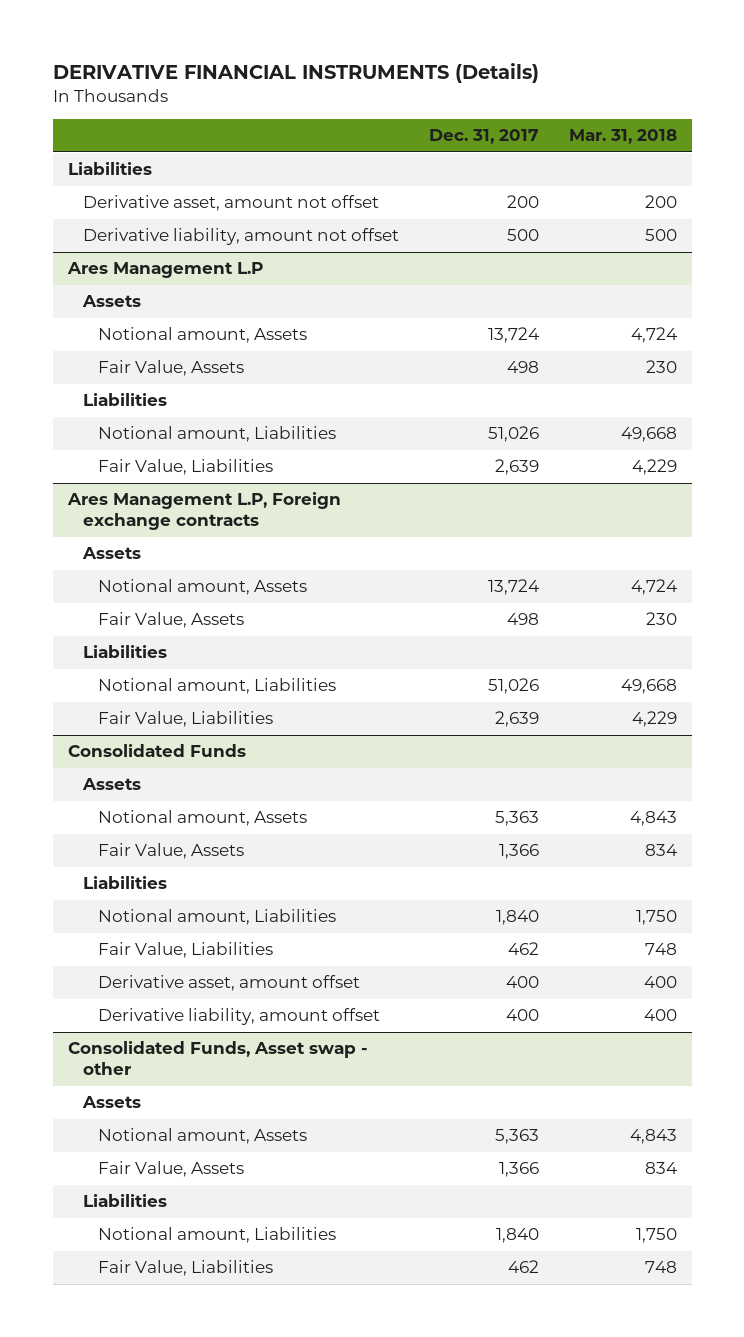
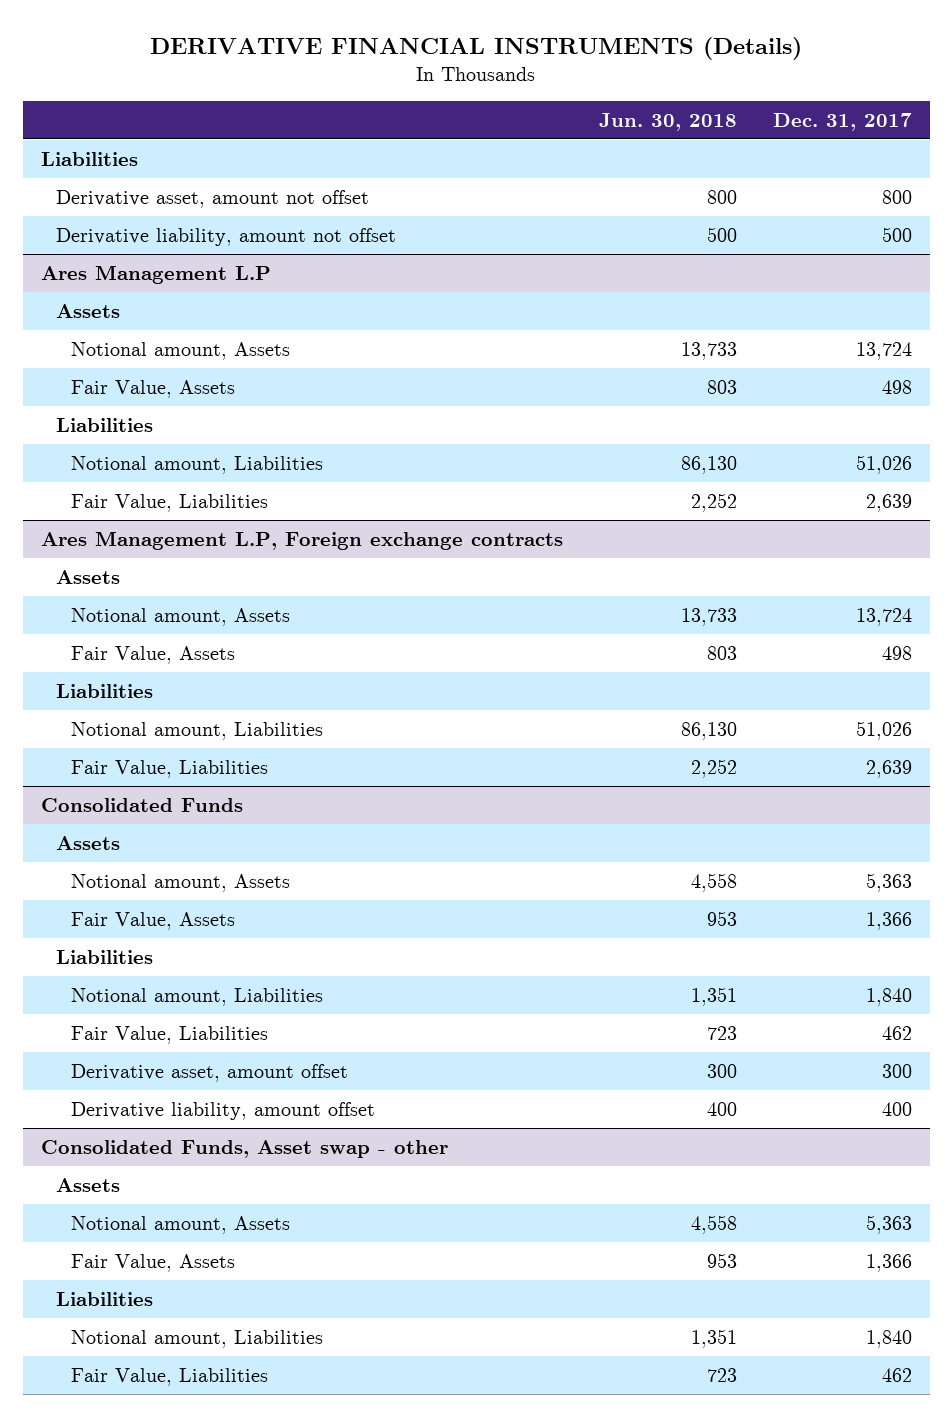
- | Dec. 31, 2017 | Mar. 31, 2018
+ | Jun. 30, 2018 | Dec. 31, 2017
- Derivative asset, amount not offset | 200 | 200
+ Derivative asset, amount not offset | 800 | 800
@ Consolidated Funds
- Derivative asset, amount offset | 400 | 400
+ Derivative asset, amount offset | 300 | 300

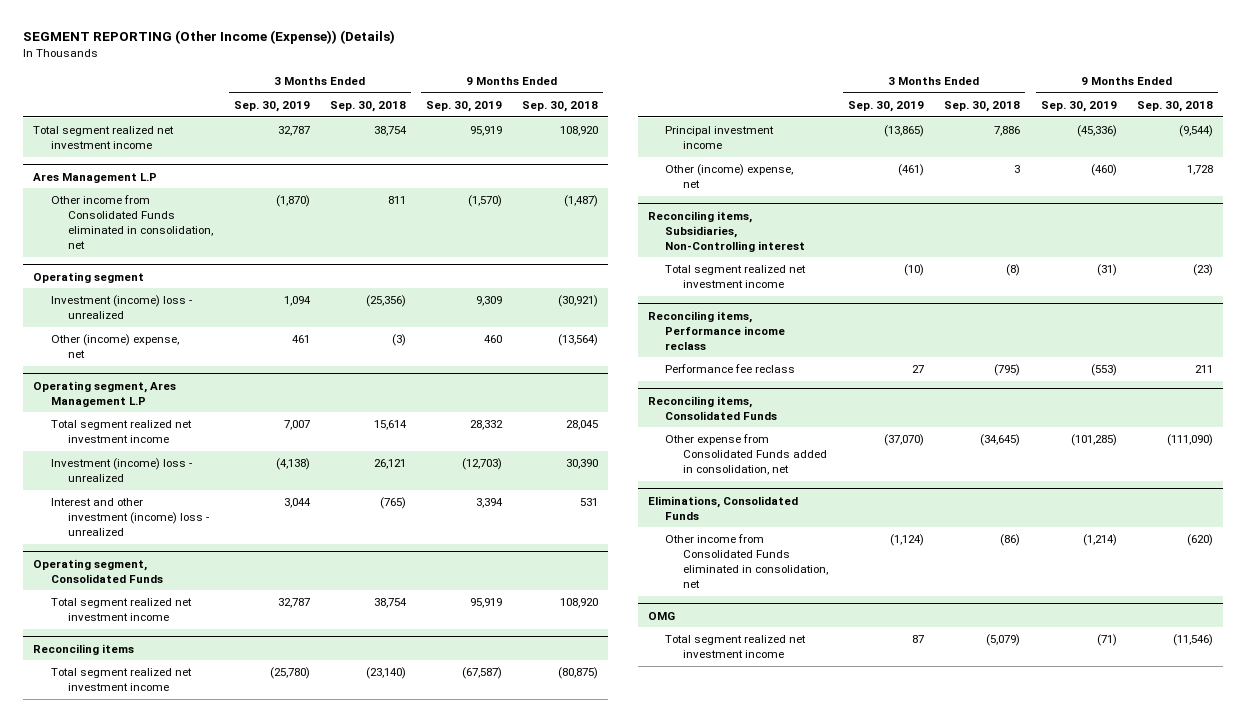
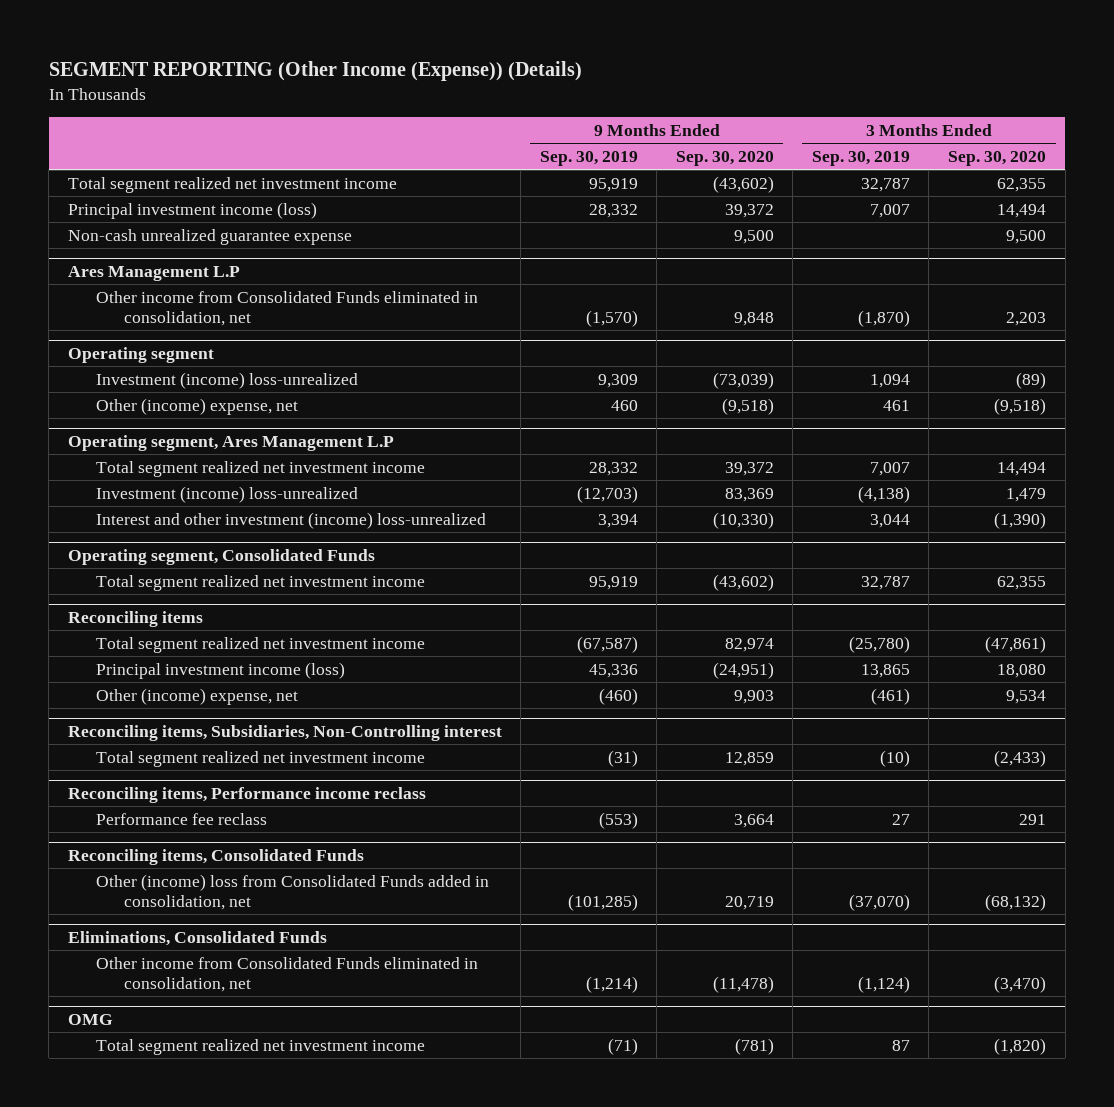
- | 3 Months Ended Sep. 30, 2019 | 3 Months Ended Sep. 30, 2018 | 9 Months Ended Sep. 30, 2019 | 9 Months Ended Sep. 30, 2018
+ | 9 Months Ended Sep. 30, 2019 | 9 Months Ended Sep. 30, 2020 | 3 Months Ended Sep. 30, 2019 | 3 Months Ended Sep. 30, 2020
+ Principal investment income (loss) | 28,332 | 39,372 | 7,007 | 14,494
+ Non-cash unrealized guarantee expense | | 9,500 | | 9,500
@ Operating segment
- Investment (income) loss - unrealized | 1,094 | (25,356) | 9,309 | (30,921)
+ Investment (income) loss-unrealized | 9,309 | (73,039) | 1,094 | (89)
@ Operating segment, Ares Management L.P
- Investment (income) loss - unrealized | (4,138) | 26,121 | (12,703) | 30,390
- Interest and other investment (income) loss - unrealized | 3,044 | (765) | 3,394 | 531
+ Investment (income) loss-unrealized | (12,703) | 83,369 | (4,138) | 1,479
+ Interest and other investment (income) loss-unrealized | 3,394 | (10,330) | 3,044 | (1,390)
@ Reconciling items
- Principal investment income | (13,865) | 7,886 | (45,336) | (9,544)
+ Principal investment income (loss) | 45,336 | (24,951) | 13,865 | 18,080
@ Reconciling items, Consolidated Funds
- Other expense from Consolidated Funds added in consolidation, net | (37,070) | (34,645) | (101,285) | (111,090)
+ Other (income) loss from Consolidated Funds added in consolidation, net | (101,285) | 20,719 | (37,070) | (68,132)

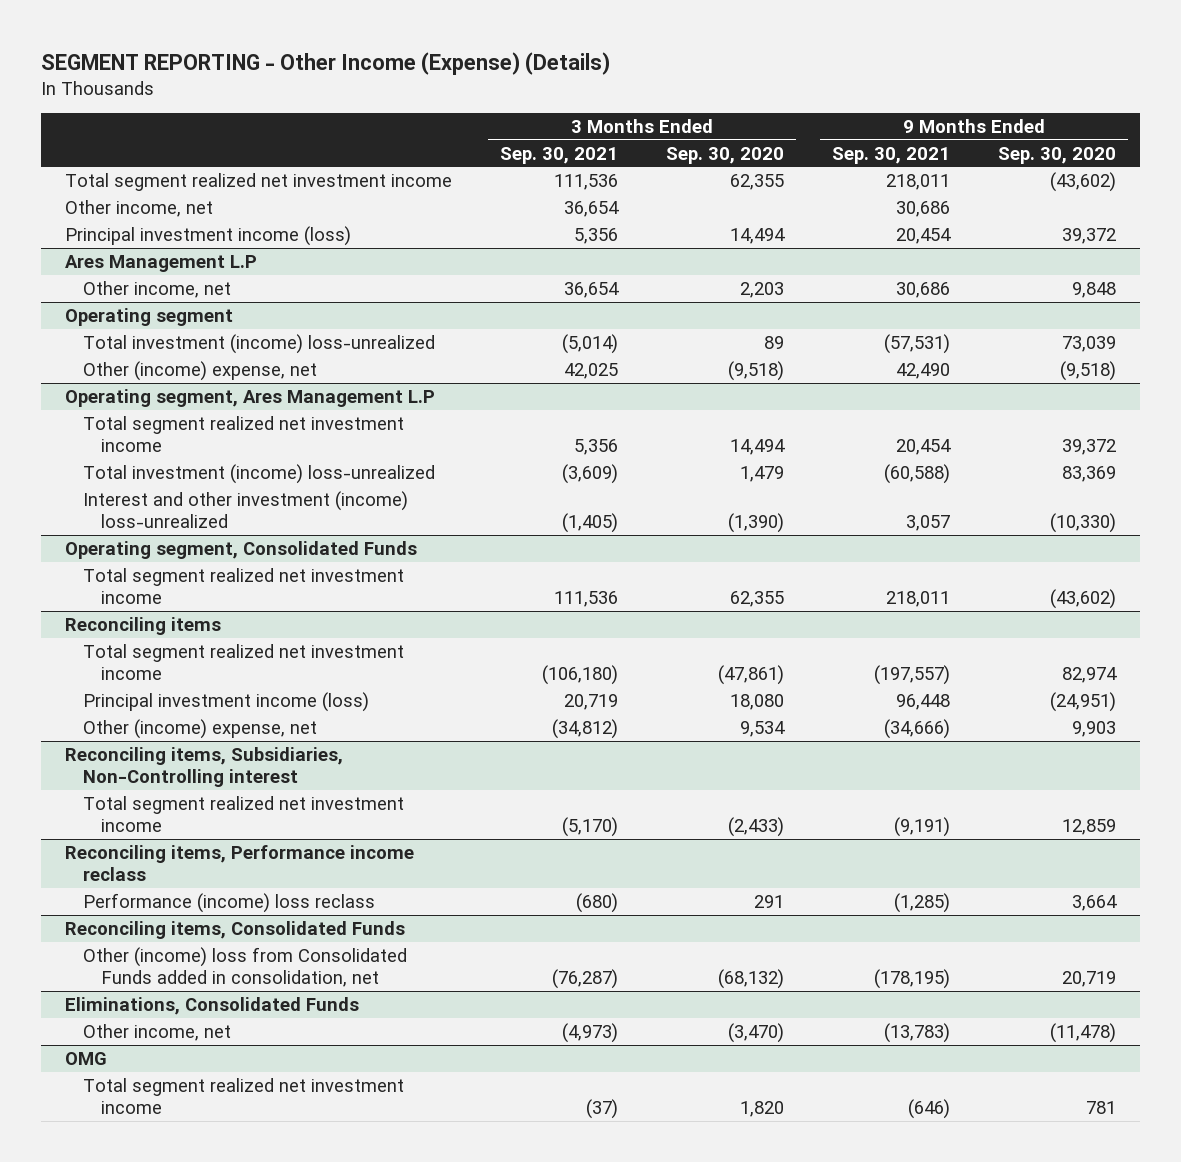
- SEGMENT REPORTING (Other Income (Expense)) (Details)
+ SEGMENT REPORTING - Other Income (Expense) (Details)
- | 9 Months Ended Sep. 30, 2019 | 9 Months Ended Sep. 30, 2020 | 3 Months Ended Sep. 30, 2019 | 3 Months Ended Sep. 30, 2020
+ | 3 Months Ended Sep. 30, 2021 | 3 Months Ended Sep. 30, 2020 | 9 Months Ended Sep. 30, 2021 | 9 Months Ended Sep. 30, 2020
+ Other income, net | 36,654 | | 30,686 |
- Non-cash unrealized guarantee expense | | 9,500 | | 9,500
@ Ares Management L.P
- Other income from Consolidated Funds eliminated in consolidation, net | (1,570) | 9,848 | (1,870) | 2,203
+ Other income, net | 36,654 | 2,203 | 30,686 | 9,848
@ Operating segment
- Investment (income) loss-unrealized | 9,309 | (73,039) | 1,094 | (89)
+ Total investment (income) loss-unrealized | (5,014) | 89 | (57,531) | 73,039
@ Operating segment, Ares Management L.P
- Investment (income) loss-unrealized | (12,703) | 83,369 | (4,138) | 1,479
+ Total investment (income) loss-unrealized | (3,609) | 1,479 | (60,588) | 83,369
@ Reconciling items, Performance income reclass
- Performance fee reclass | (553) | 3,664 | 27 | 291
+ Performance (income) loss reclass | (680) | 291 | (1,285) | 3,664
@ Eliminations, Consolidated Funds
- Other income from Consolidated Funds eliminated in consolidation, net | (1,214) | (11,478) | (1,124) | (3,470)
+ Other income, net | (4,973) | (3,470) | (13,783) | (11,478)
@ OMG
- Total segment realized net investment income | (71) | (781) | 87 | (1,820)
+ Total segment realized net investment income | (37) | 1,820 | (646) | 781

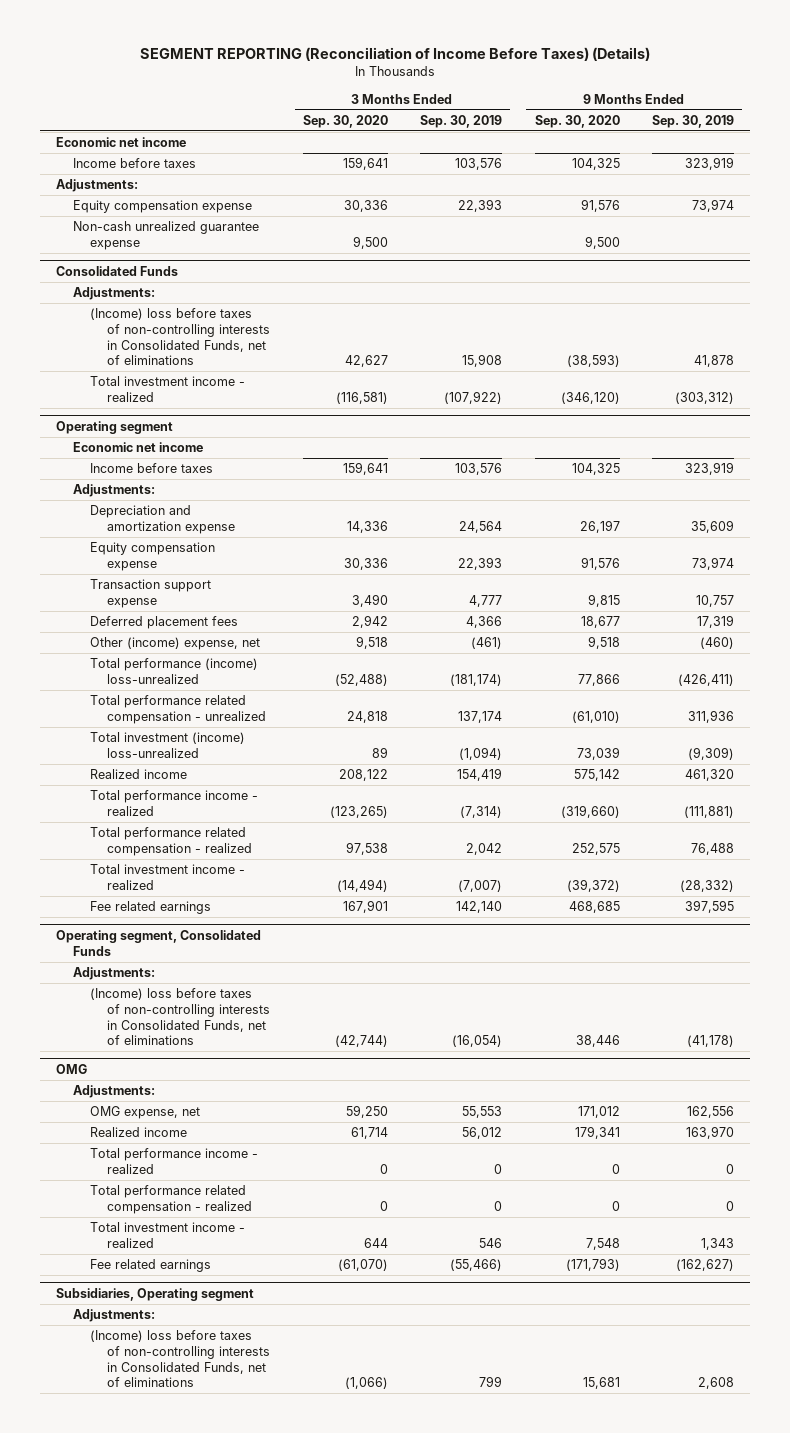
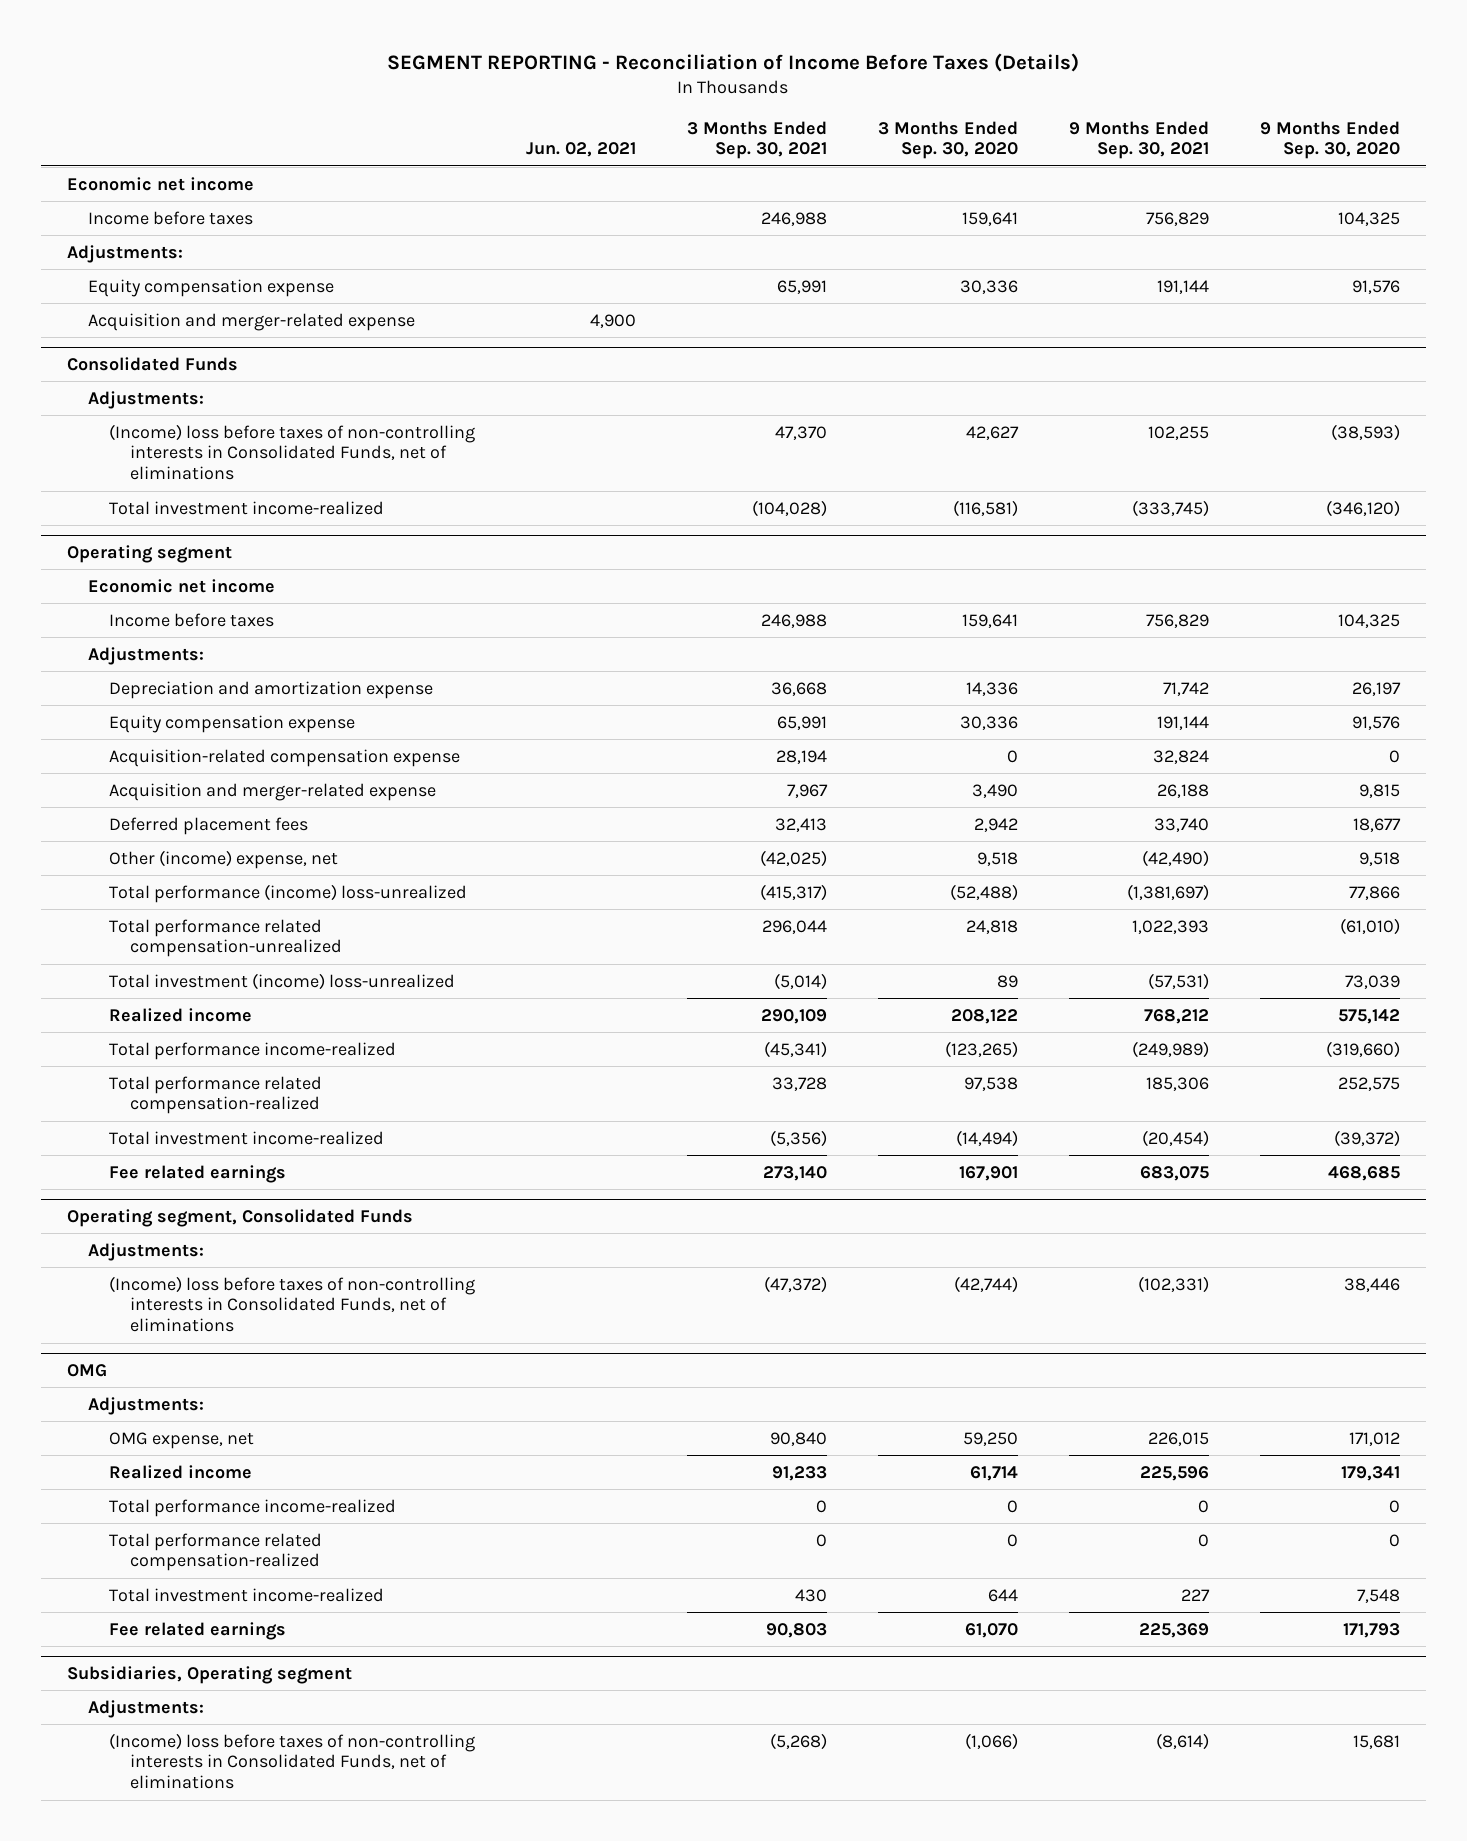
- SEGMENT REPORTING (Reconciliation of Income Before Taxes) (Details)
+ SEGMENT REPORTING - Reconciliation of Income Before Taxes (Details)
- | 3 Months Ended Sep. 30, 2020 | 3 Months Ended Sep. 30, 2019 | 9 Months Ended Sep. 30, 2020 | 9 Months Ended Sep. 30, 2019
+ | Jun. 02, 2021 | 3 Months Ended Sep. 30, 2021 | 3 Months Ended Sep. 30, 2020 | 9 Months Ended Sep. 30, 2021 | 9 Months Ended Sep. 30, 2020
- Non-cash unrealized guarantee expense | 9,500 | | 9,500 |
+ Acquisition and merger-related expense | 4,900 | | | |
@ Consolidated Funds
- Total investment income - realized | (116,581) | (107,922) | (346,120) | (303,312)
+ Total investment income-realized | | (104,028) | (116,581) | (333,745) | (346,120)
@ Operating segment
- Transaction support expense | 3,490 | 4,777 | 9,815 | 10,757
+ Acquisition-related compensation expense | | 28,194 | 0 | 32,824 | 0
+ Acquisition and merger-related expense | | 7,967 | 3,490 | 26,188 | 9,815
- Total performance related compensation - unrealized | 24,818 | 137,174 | (61,010) | 311,936
+ Total performance related compensation-unrealized | | 296,044 | 24,818 | 1,022,393 | (61,010)
- Total performance income - realized | (123,265) | (7,314) | (319,660) | (111,881)
- Total performance related compensation - realized | 97,538 | 2,042 | 252,575 | 76,488
- Total investment income - realized | (14,494) | (7,007) | (39,372) | (28,332)
+ Total performance income-realized | | (45,341) | (123,265) | (249,989) | (319,660)
+ Total performance related compensation-realized | | 33,728 | 97,538 | 185,306 | 252,575
+ Total investment income-realized | | (5,356) | (14,494) | (20,454) | (39,372)
@ OMG
- Total performance income - realized | 0 | 0 | 0 | 0
- Total performance related compensation - realized | 0 | 0 | 0 | 0
- Total investment income - realized | 644 | 546 | 7,548 | 1,343
- Fee related earnings | (61,070) | (55,466) | (171,793) | (162,627)
+ Total performance income-realized | | 0 | 0 | 0 | 0
+ Total performance related compensation-realized | | 0 | 0 | 0 | 0
+ Total investment income-realized | | 430 | 644 | 227 | 7,548
+ Fee related earnings | | 90,803 | 61,070 | 225,369 | 171,793

